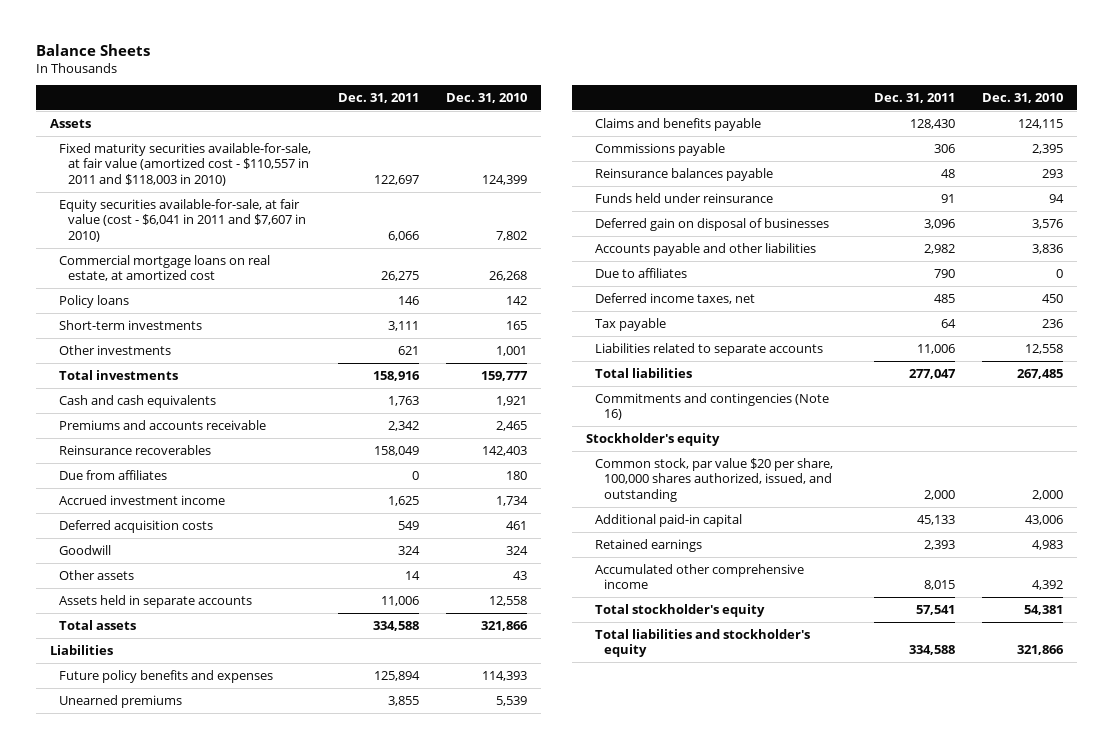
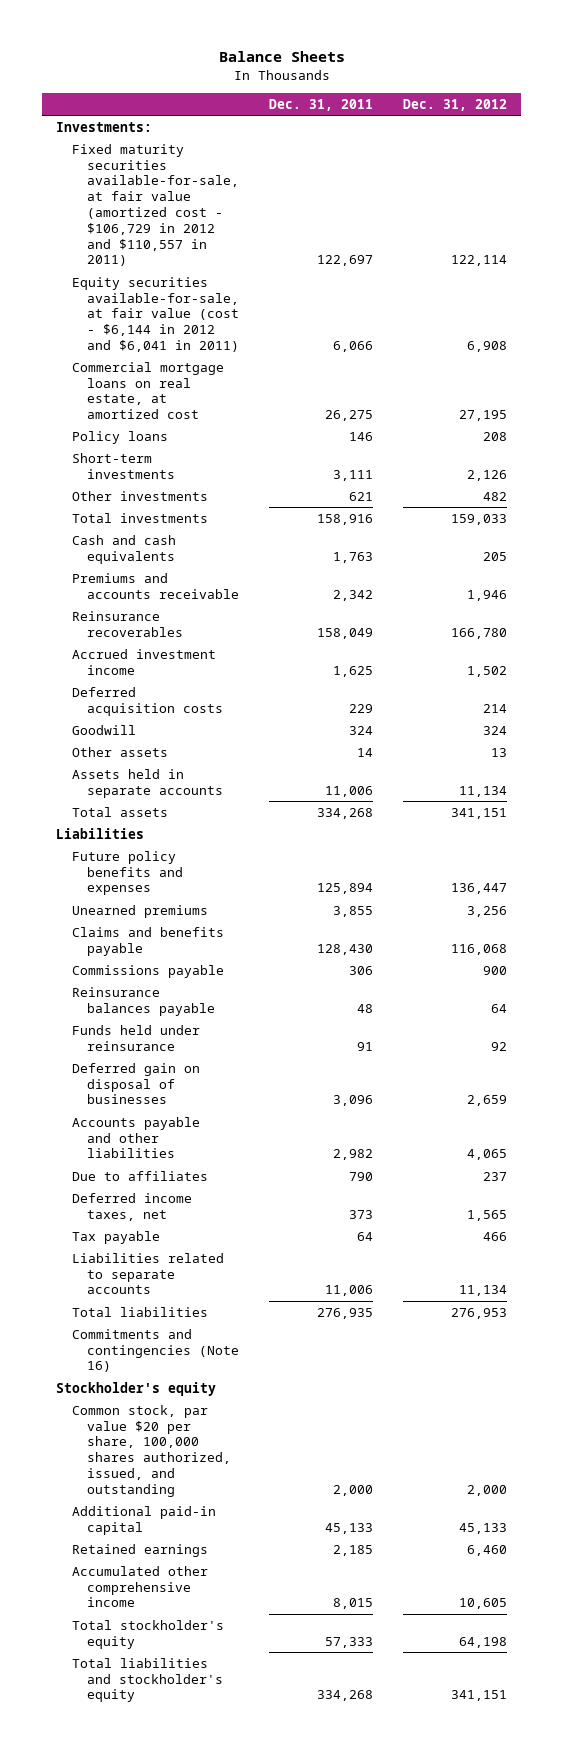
- | Dec. 31, 2011 | Dec. 31, 2010
+ | Dec. 31, 2011 | Dec. 31, 2012
- Assets
- Fixed maturity securities available-for-sale, at fair value (amortized cost - $110,557 in 2011 and $118,003 in 2010) | 122,697 | 124,399
- Equity securities available-for-sale, at fair value (cost - $6,041 in 2011 and $7,607 in 2010) | 6,066 | 7,802
+ Investments:
+ Fixed maturity securities available-for-sale, at fair value (amortized cost - $106,729 in 2012 and $110,557 in 2011) | 122,697 | 122,114
+ Equity securities available-for-sale, at fair value (cost - $6,144 in 2012 and $6,041 in 2011) | 6,066 | 6,908
- Due from affiliates | 0 | 180
- Deferred acquisition costs | 549 | 461
+ Deferred acquisition costs | 229 | 214
- Total assets | 334,588 | 321,866
+ Total assets | 334,268 | 341,151
- Deferred income taxes, net | 485 | 450
+ Deferred income taxes, net | 373 | 1,565
- Total liabilities | 277,047 | 267,485
+ Total liabilities | 276,935 | 276,953
- Retained earnings | 2,393 | 4,983
+ Retained earnings | 2,185 | 6,460
- Total stockholder's equity | 57,541 | 54,381
- Total liabilities and stockholder's equity | 334,588 | 321,866
+ Total stockholder's equity | 57,333 | 64,198
+ Total liabilities and stockholder's equity | 334,268 | 341,151

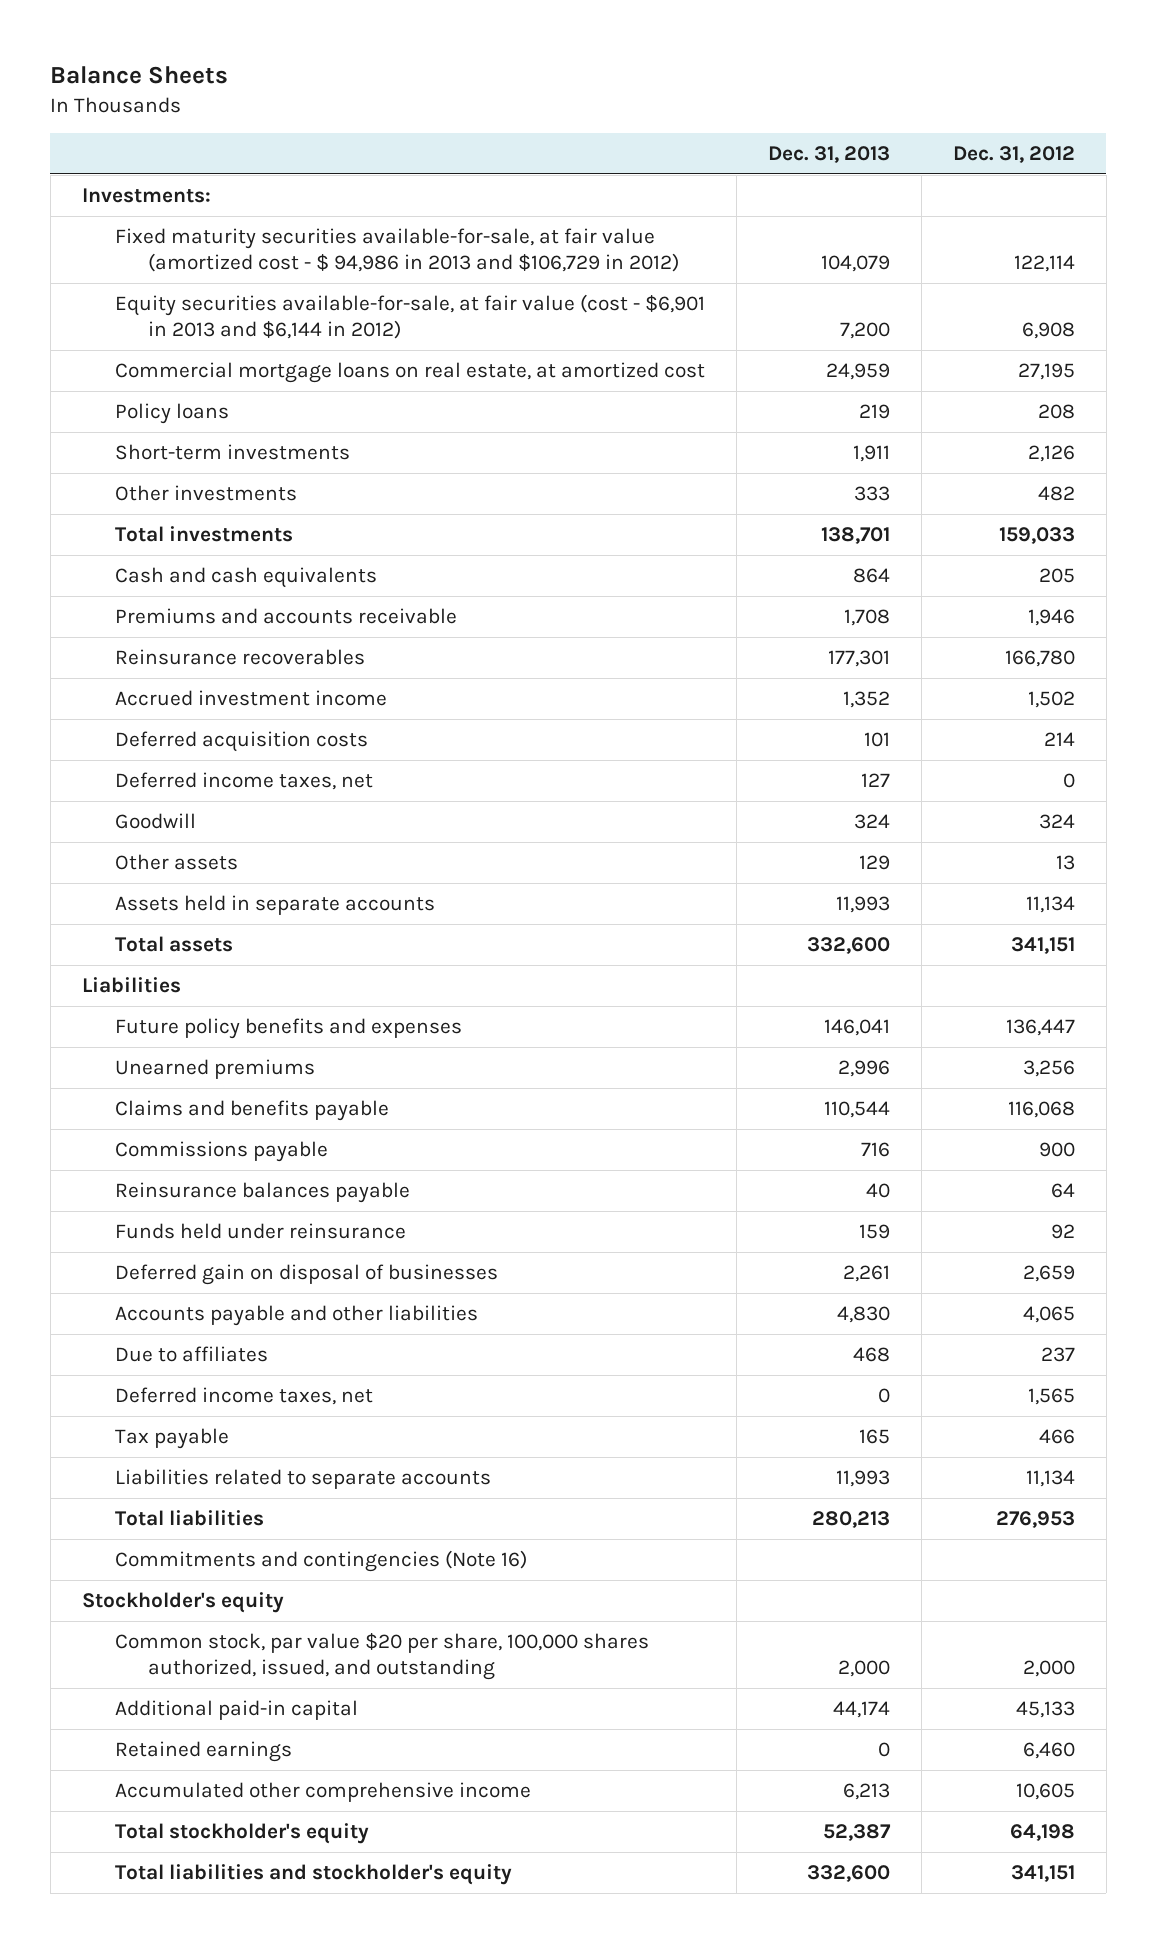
- | Dec. 31, 2011 | Dec. 31, 2012
+ | Dec. 31, 2013 | Dec. 31, 2012
- Fixed maturity securities available-for-sale, at fair value (amortized cost - $106,729 in 2012 and $110,557 in 2011) | 122,697 | 122,114
- Equity securities available-for-sale, at fair value (cost - $6,144 in 2012 and $6,041 in 2011) | 6,066 | 6,908
+ Fixed maturity securities available-for-sale, at fair value (amortized cost - $ 94,986 in 2013 and $106,729 in 2012) | 104,079 | 122,114
+ Equity securities available-for-sale, at fair value (cost - $6,901 in 2013 and $6,144 in 2012) | 7,200 | 6,908
+ Deferred income taxes, net | 127 | 0

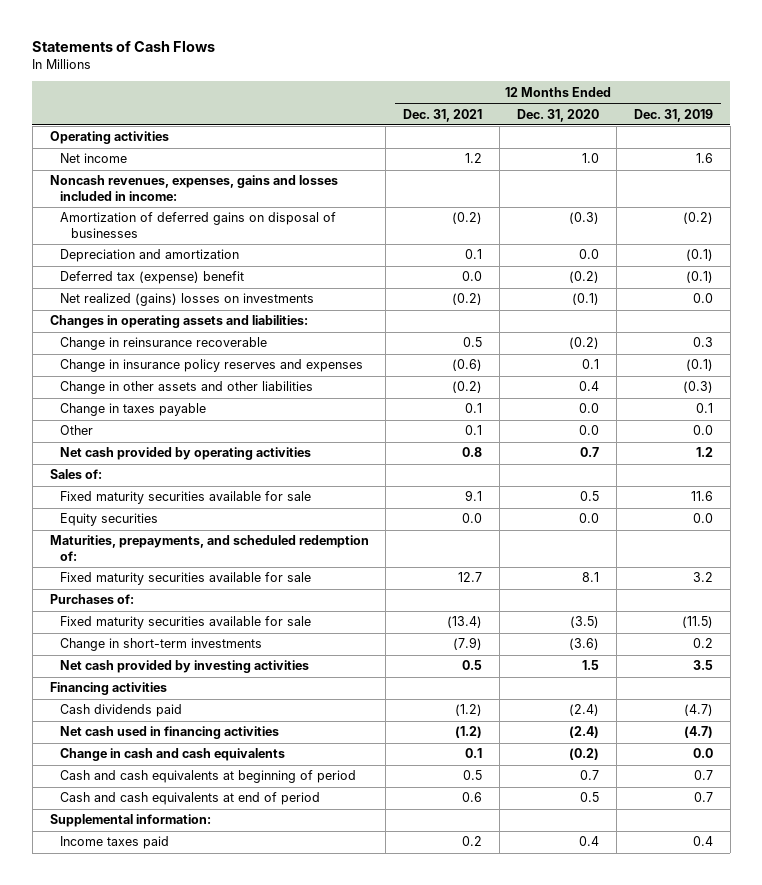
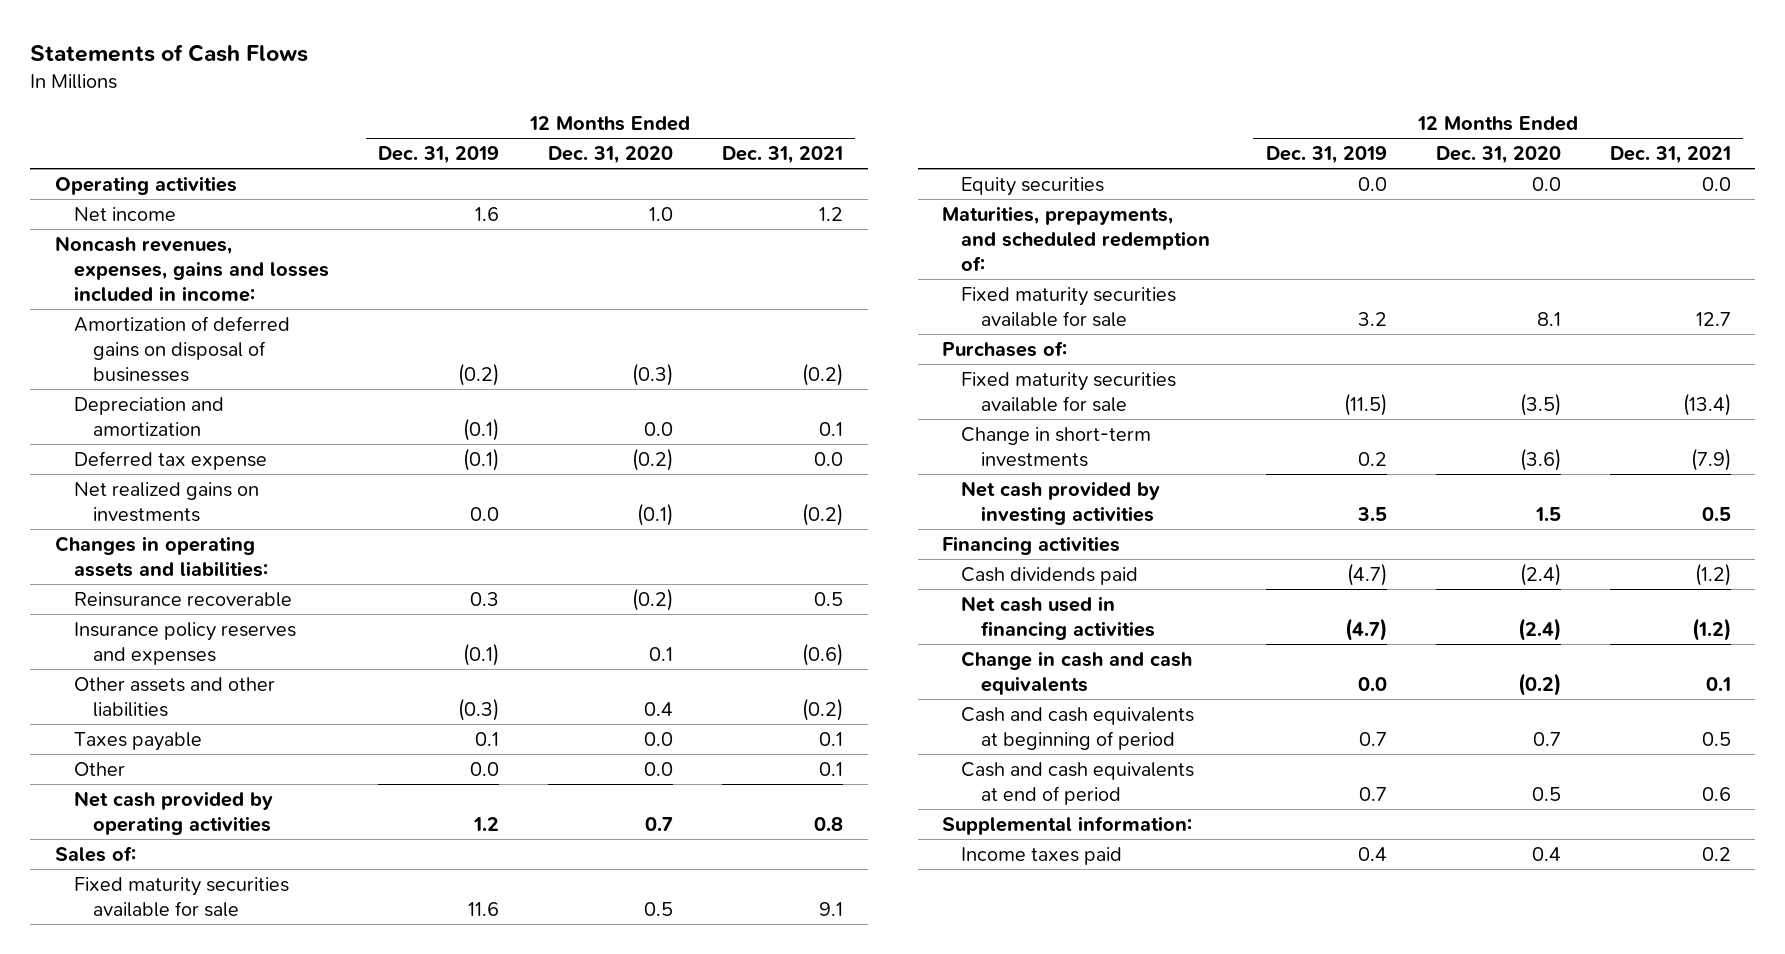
- | 12 Months Ended Dec. 31, 2021 | 12 Months Ended Dec. 31, 2020 | 12 Months Ended Dec. 31, 2019
+ | 12 Months Ended Dec. 31, 2019 | 12 Months Ended Dec. 31, 2020 | 12 Months Ended Dec. 31, 2021
- Deferred tax (expense) benefit | 0.0 | (0.2) | (0.1)
- Net realized (gains) losses on investments | (0.2) | (0.1) | 0.0
+ Deferred tax expense | (0.1) | (0.2) | 0.0
+ Net realized gains on investments | 0.0 | (0.1) | (0.2)
- Change in reinsurance recoverable | 0.5 | (0.2) | 0.3
- Change in insurance policy reserves and expenses | (0.6) | 0.1 | (0.1)
- Change in other assets and other liabilities | (0.2) | 0.4 | (0.3)
- Change in taxes payable | 0.1 | 0.0 | 0.1
+ Reinsurance recoverable | 0.3 | (0.2) | 0.5
+ Insurance policy reserves and expenses | (0.1) | 0.1 | (0.6)
+ Other assets and other liabilities | (0.3) | 0.4 | (0.2)
+ Taxes payable | 0.1 | 0.0 | 0.1

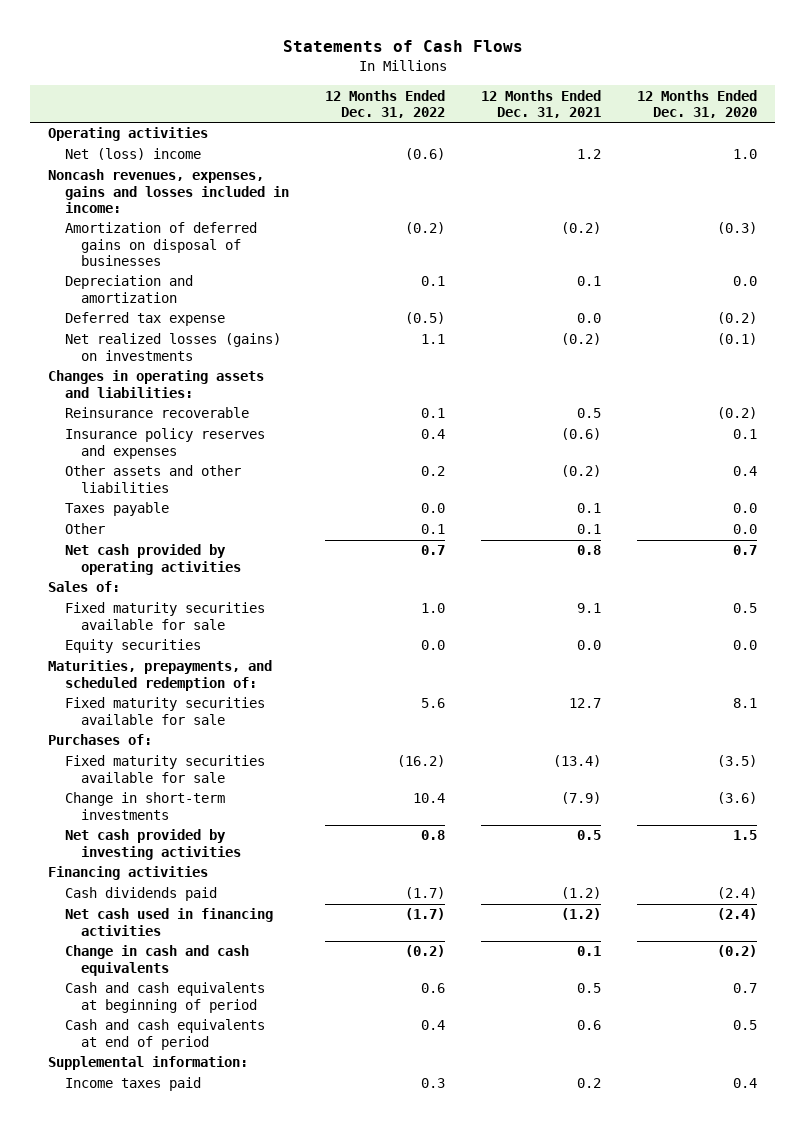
- | 12 Months Ended Dec. 31, 2019 | 12 Months Ended Dec. 31, 2020 | 12 Months Ended Dec. 31, 2021
+ | 12 Months Ended Dec. 31, 2022 | 12 Months Ended Dec. 31, 2021 | 12 Months Ended Dec. 31, 2020
- Net income | 1.6 | 1.0 | 1.2
+ Net (loss) income | (0.6) | 1.2 | 1.0
- Net realized gains on investments | 0.0 | (0.1) | (0.2)
+ Net realized losses (gains) on investments | 1.1 | (0.2) | (0.1)

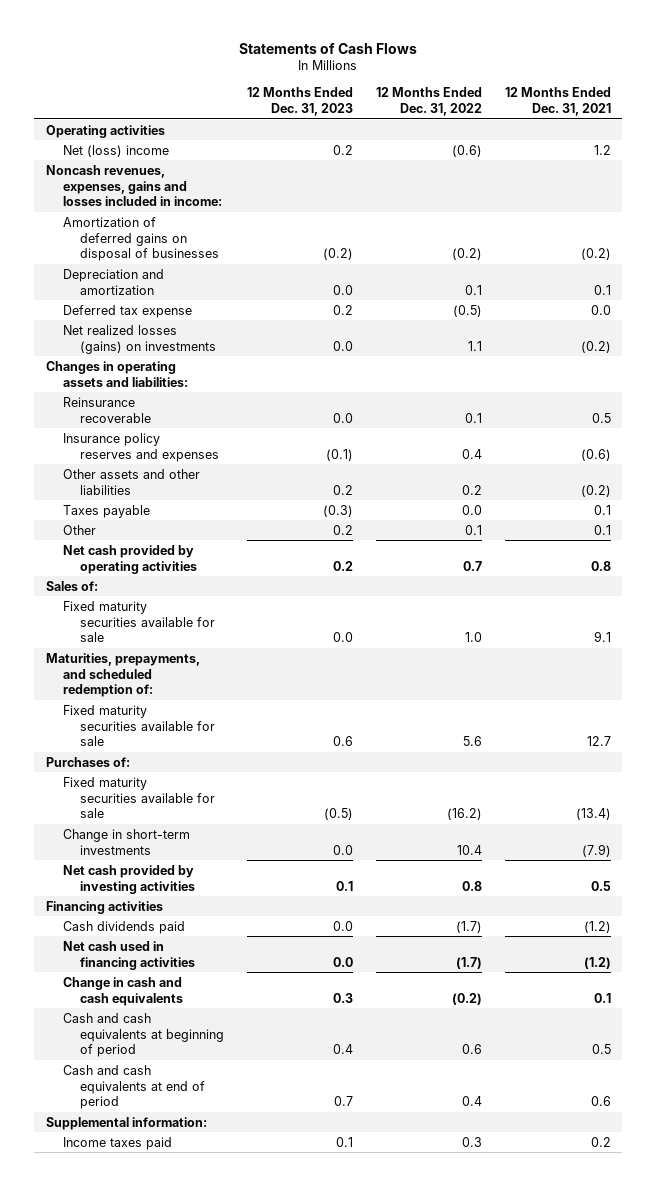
- | 12 Months Ended Dec. 31, 2022 | 12 Months Ended Dec. 31, 2021 | 12 Months Ended Dec. 31, 2020
+ | 12 Months Ended Dec. 31, 2023 | 12 Months Ended Dec. 31, 2022 | 12 Months Ended Dec. 31, 2021
- Equity securities | 0.0 | 0.0 | 0.0

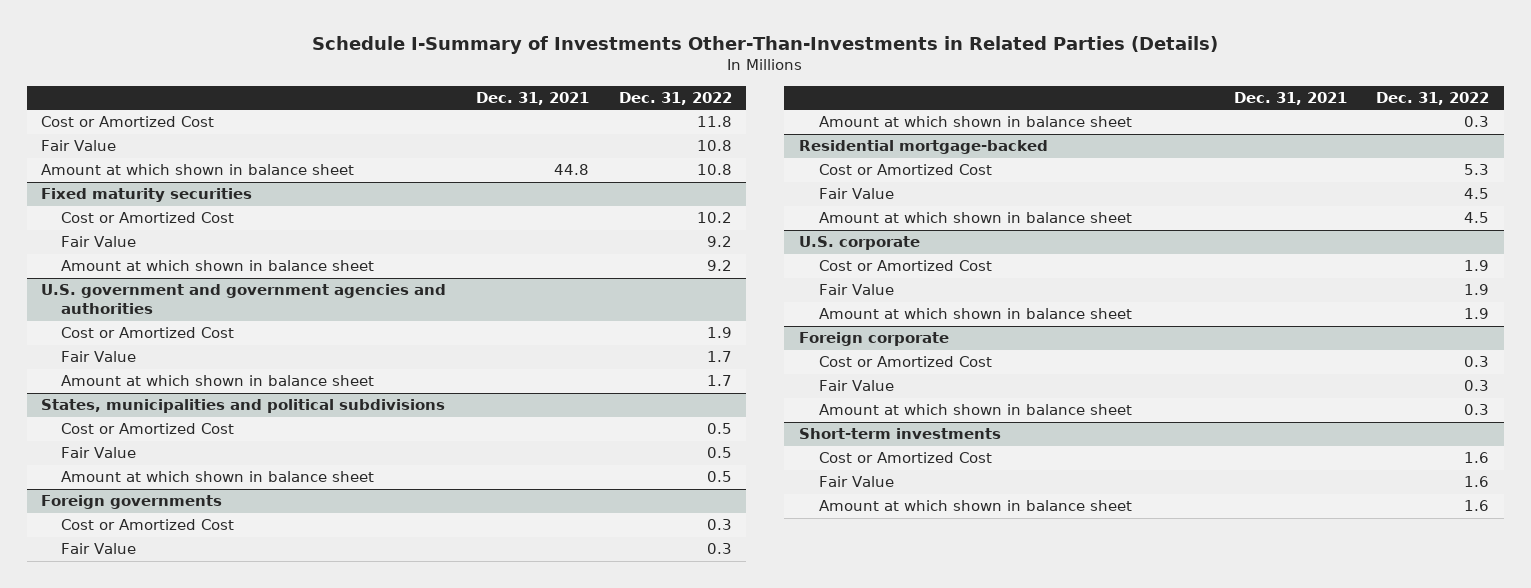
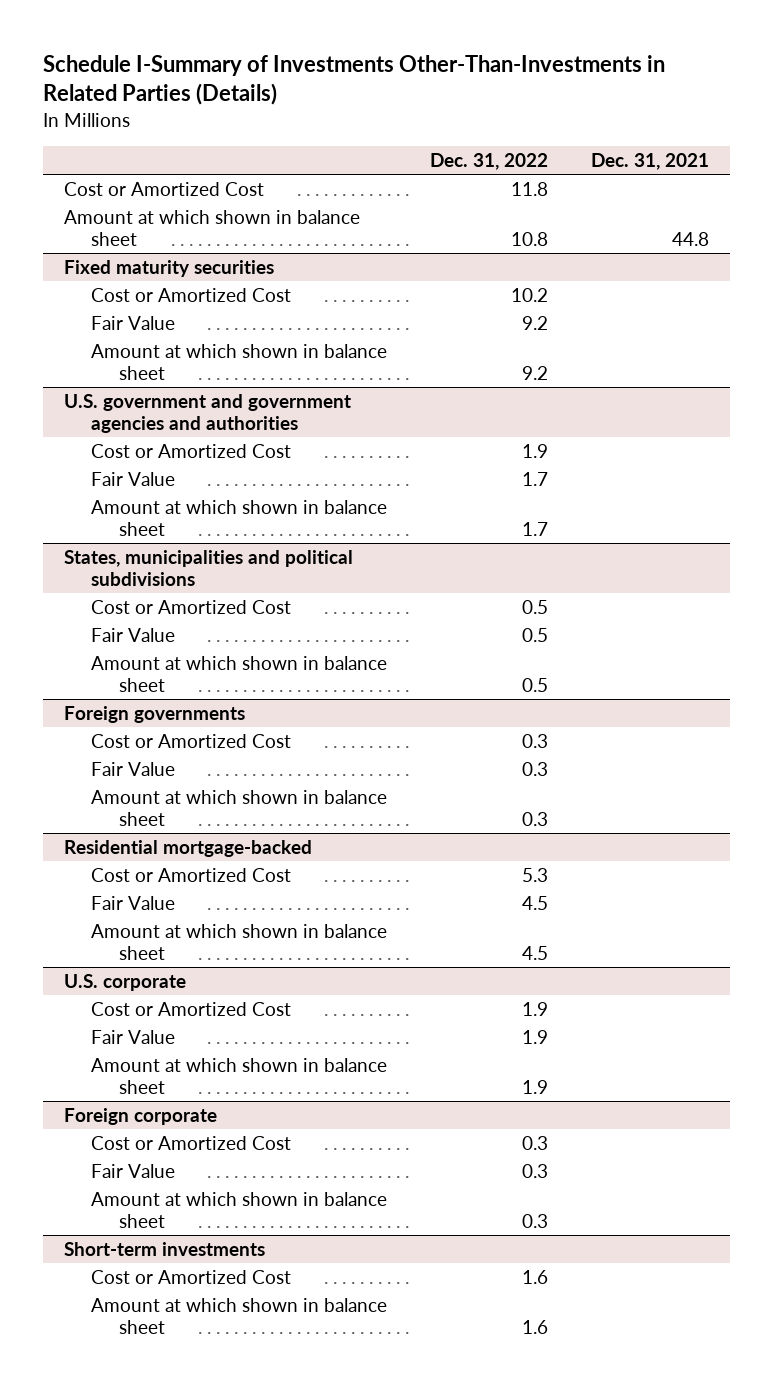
- | Dec. 31, 2021 | Dec. 31, 2022
+ | Dec. 31, 2022 | Dec. 31, 2021
- Fair Value | | 10.8
@ Short-term investments
- Fair Value | | 1.6

